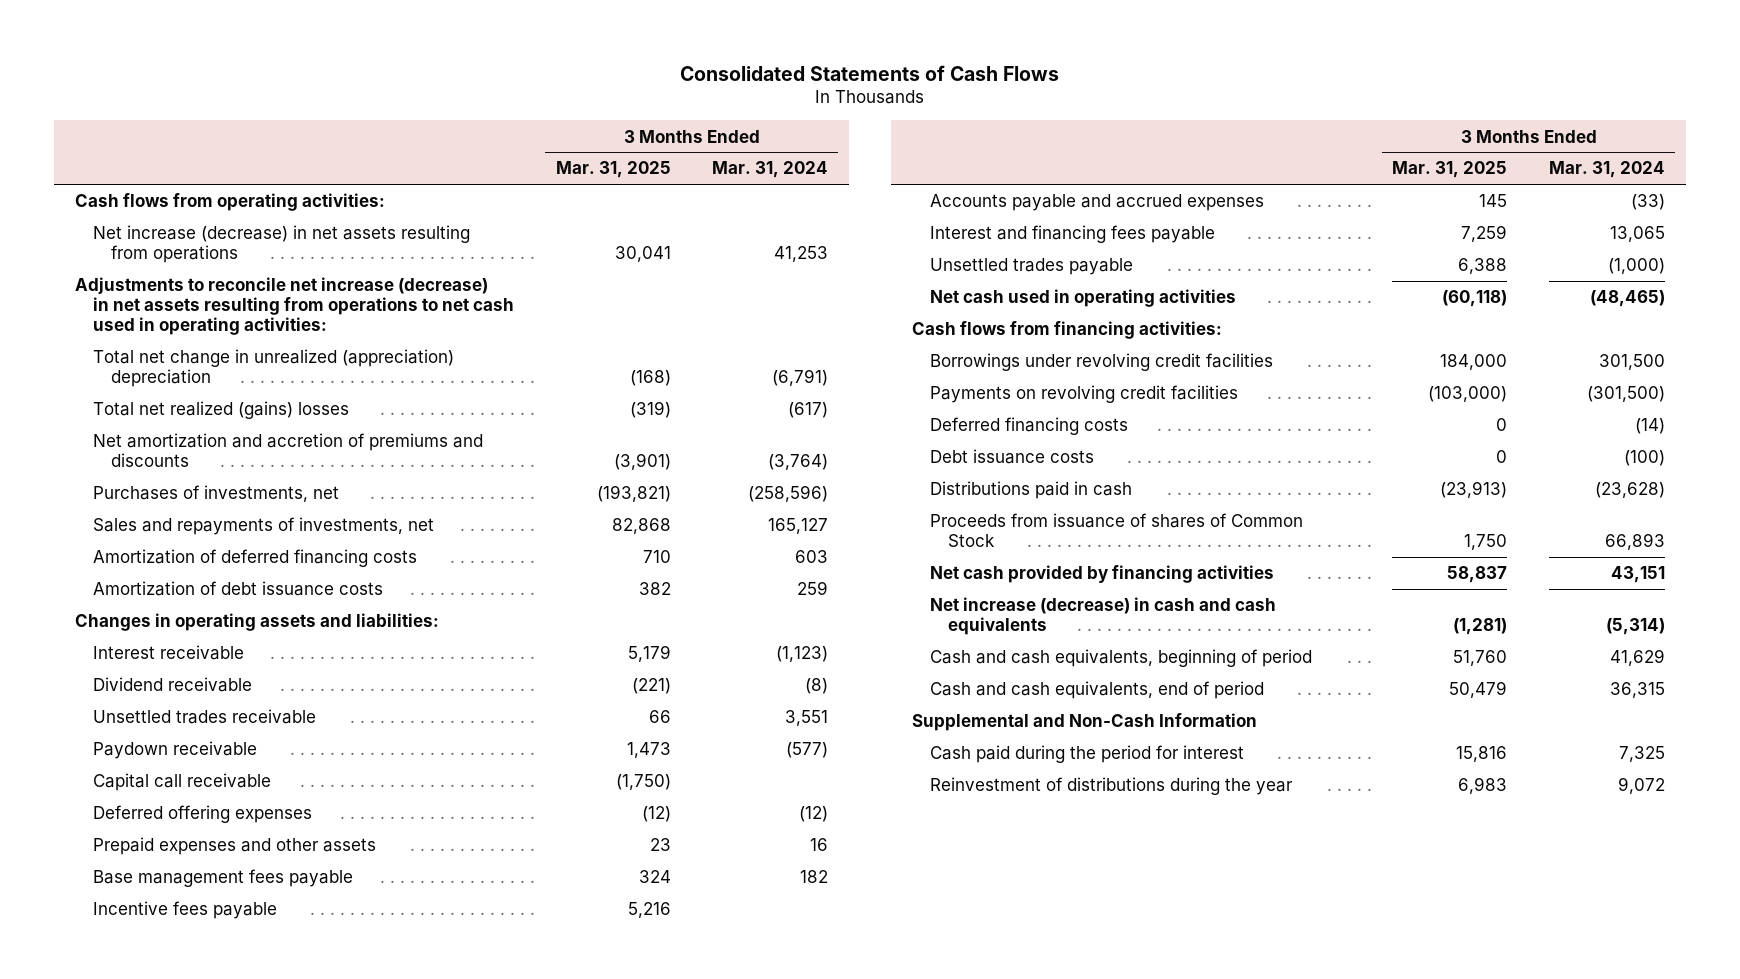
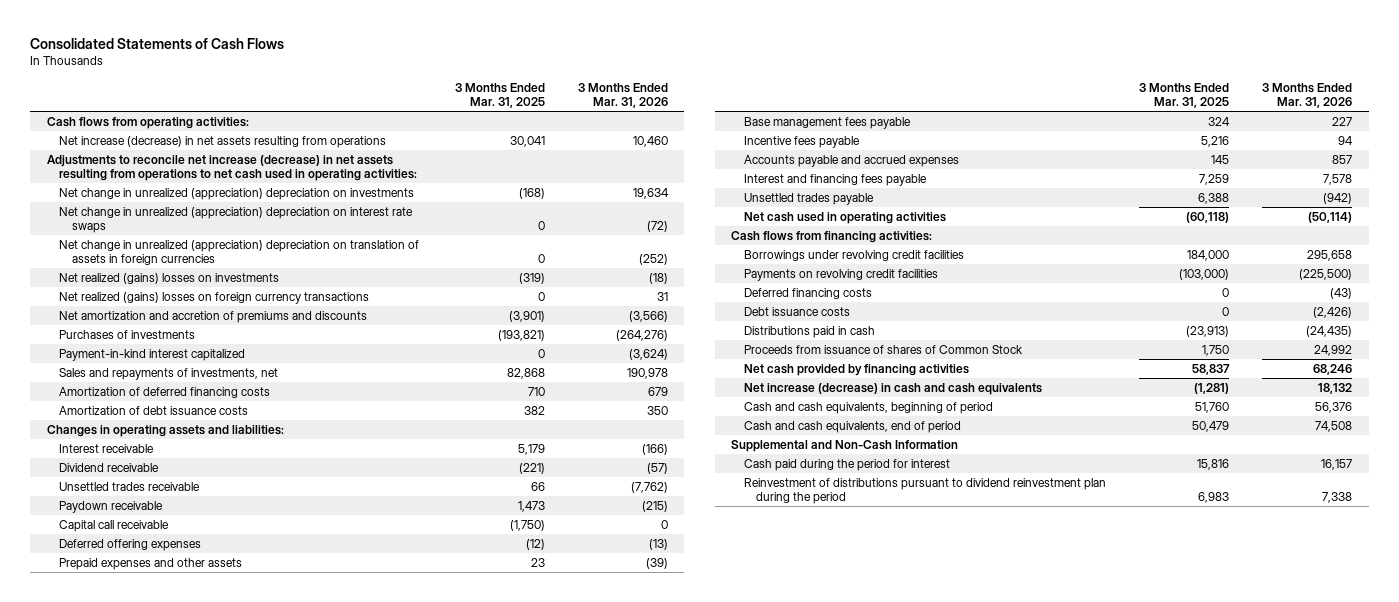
- | 3 Months Ended Mar. 31, 2025 | 3 Months Ended Mar. 31, 2024
+ | 3 Months Ended Mar. 31, 2025 | 3 Months Ended Mar. 31, 2026
- Total net change in unrealized (appreciation) depreciation | (168) | (6,791)
- Total net realized (gains) losses | (319) | (617)
+ Net change in unrealized (appreciation) depreciation on investments | (168) | 19,634
+ Net change in unrealized (appreciation) depreciation on interest rate swaps | 0 | (72)
+ Net change in unrealized (appreciation) depreciation on translation of assets in foreign currencies | 0 | (252)
+ Net realized (gains) losses on investments | (319) | (18)
+ Net realized (gains) losses on foreign currency transactions | 0 | 31
- Purchases of investments, net | (193,821) | (258,596)
+ Purchases of investments | (193,821) | (264,276)
+ Payment-in-kind interest capitalized | 0 | (3,624)
- Reinvestment of distributions during the year | 6,983 | 9,072
+ Reinvestment of distributions pursuant to dividend reinvestment plan during the period | 6,983 | 7,338

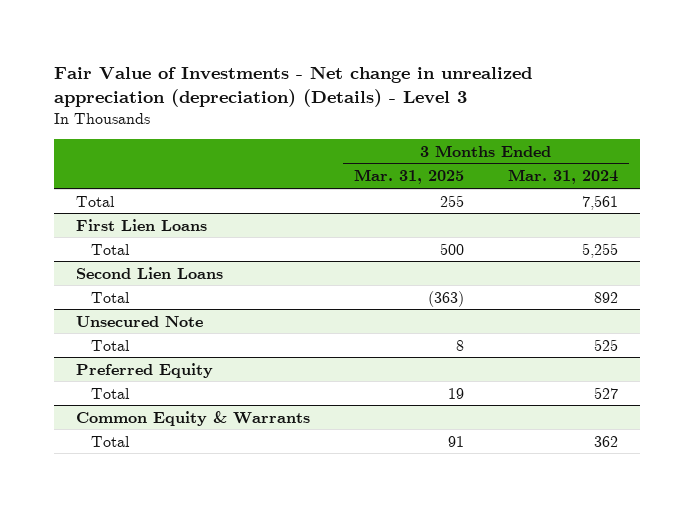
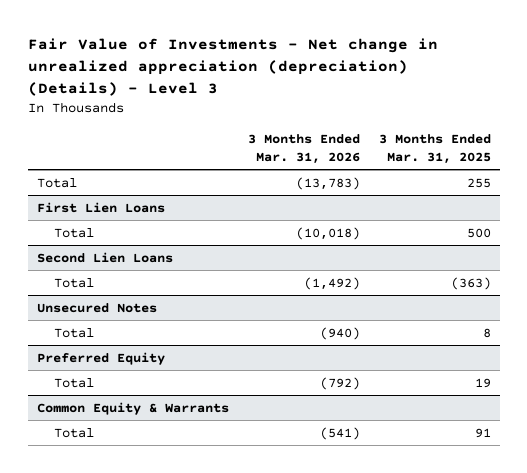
- | 3 Months Ended Mar. 31, 2025 | 3 Months Ended Mar. 31, 2024
+ | 3 Months Ended Mar. 31, 2026 | 3 Months Ended Mar. 31, 2025
- Unsecured Note
+ Unsecured Notes

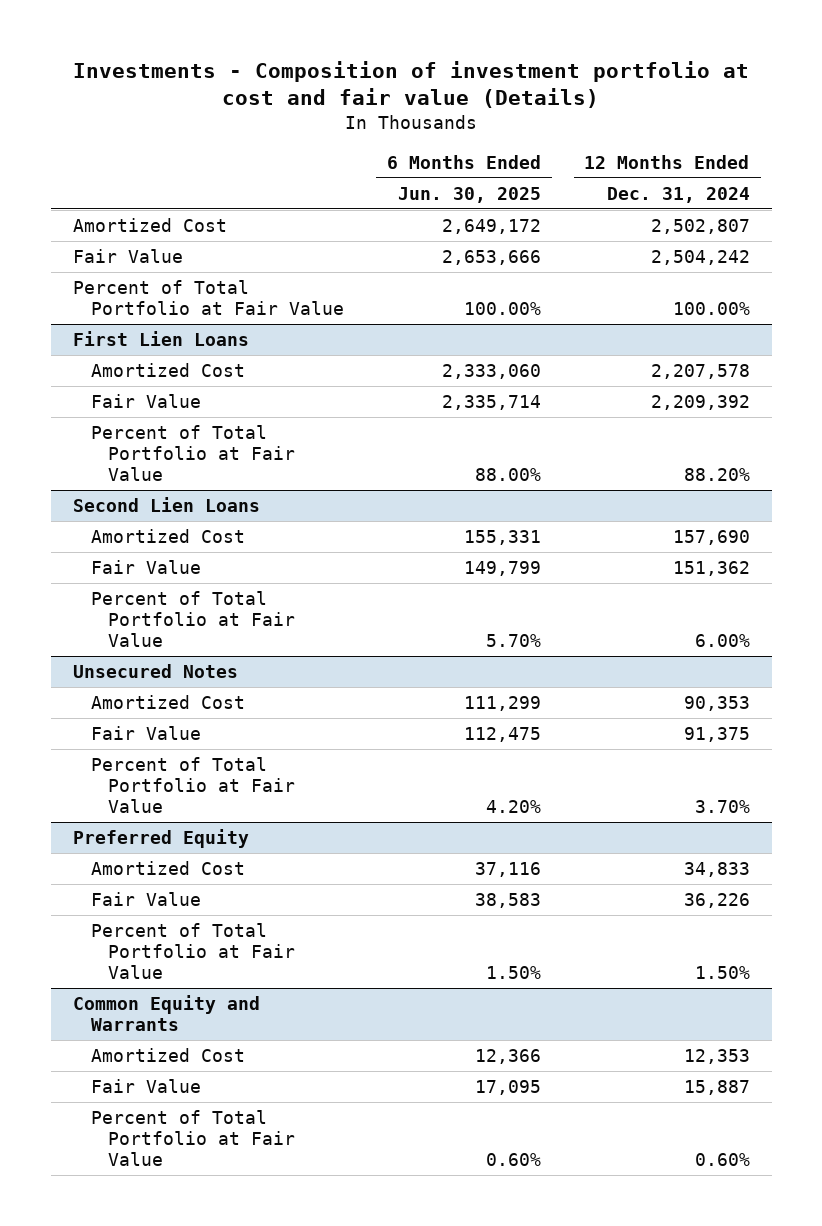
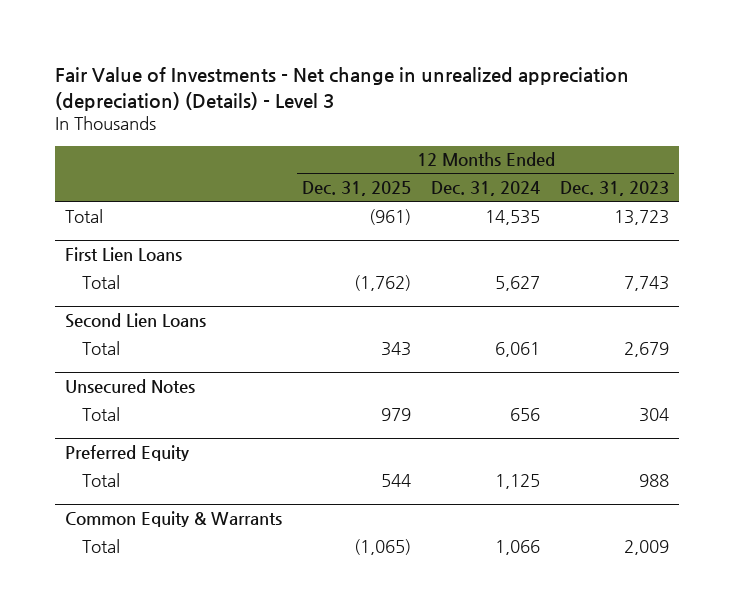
- Investments - Composition of investment portfolio at cost and fair value (Details)
+ Fair Value of Investments - Net change in unrealized appreciation (depreciation) (Details) - Level 3
- | 6 Months Ended Jun. 30, 2025 | 12 Months Ended Dec. 31, 2024
+ | 12 Months Ended Dec. 31, 2025 | 12 Months Ended Dec. 31, 2024 | 12 Months Ended Dec. 31, 2023
- Amortized Cost | 2,649,172 | 2,502,807
- Fair Value | 2,653,666 | 2,504,242
- Percent of Total Portfolio at Fair Value | 100.00% | 100.00%
+ Total | (961) | 14,535 | 13,723
@ First Lien Loans
- Amortized Cost | 2,333,060 | 2,207,578
- Fair Value | 2,335,714 | 2,209,392
- Percent of Total Portfolio at Fair Value | 88.00% | 88.20%
+ Total | (1,762) | 5,627 | 7,743
@ Second Lien Loans
- Amortized Cost | 155,331 | 157,690
- Fair Value | 149,799 | 151,362
- Percent of Total Portfolio at Fair Value | 5.70% | 6.00%
+ Total | 343 | 6,061 | 2,679
@ Unsecured Notes
- Amortized Cost | 111,299 | 90,353
- Fair Value | 112,475 | 91,375
- Percent of Total Portfolio at Fair Value | 4.20% | 3.70%
+ Total | 979 | 656 | 304
@ Preferred Equity
- Amortized Cost | 37,116 | 34,833
- Fair Value | 38,583 | 36,226
- Percent of Total Portfolio at Fair Value | 1.50% | 1.50%
- Common Equity and Warrants
- Amortized Cost | 12,366 | 12,353
- Fair Value | 17,095 | 15,887
- Percent of Total Portfolio at Fair Value | 0.60% | 0.60%
@ Preferred Equity
+ Total | 544 | 1,125 | 988
+ Common Equity & Warrants
+ Total | (1,065) | 1,066 | 2,009

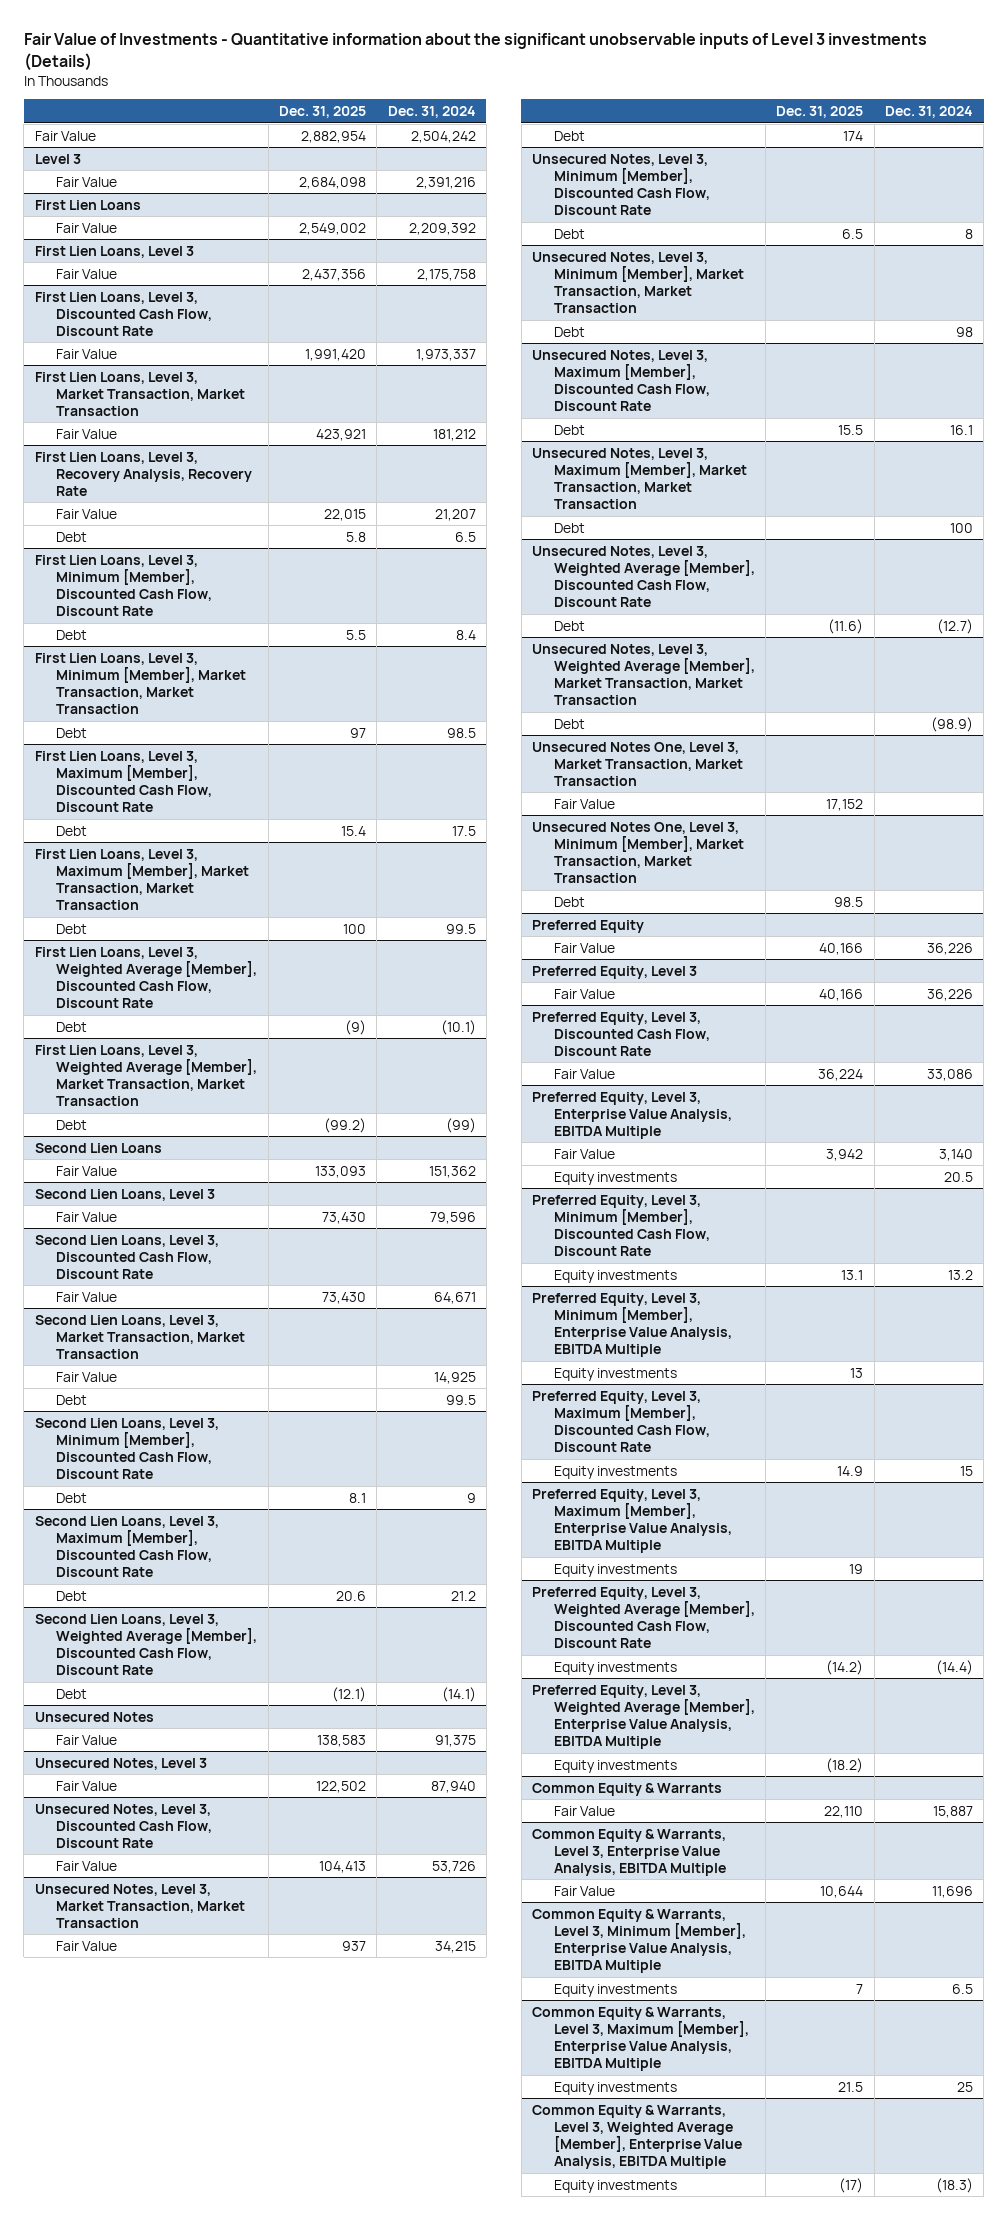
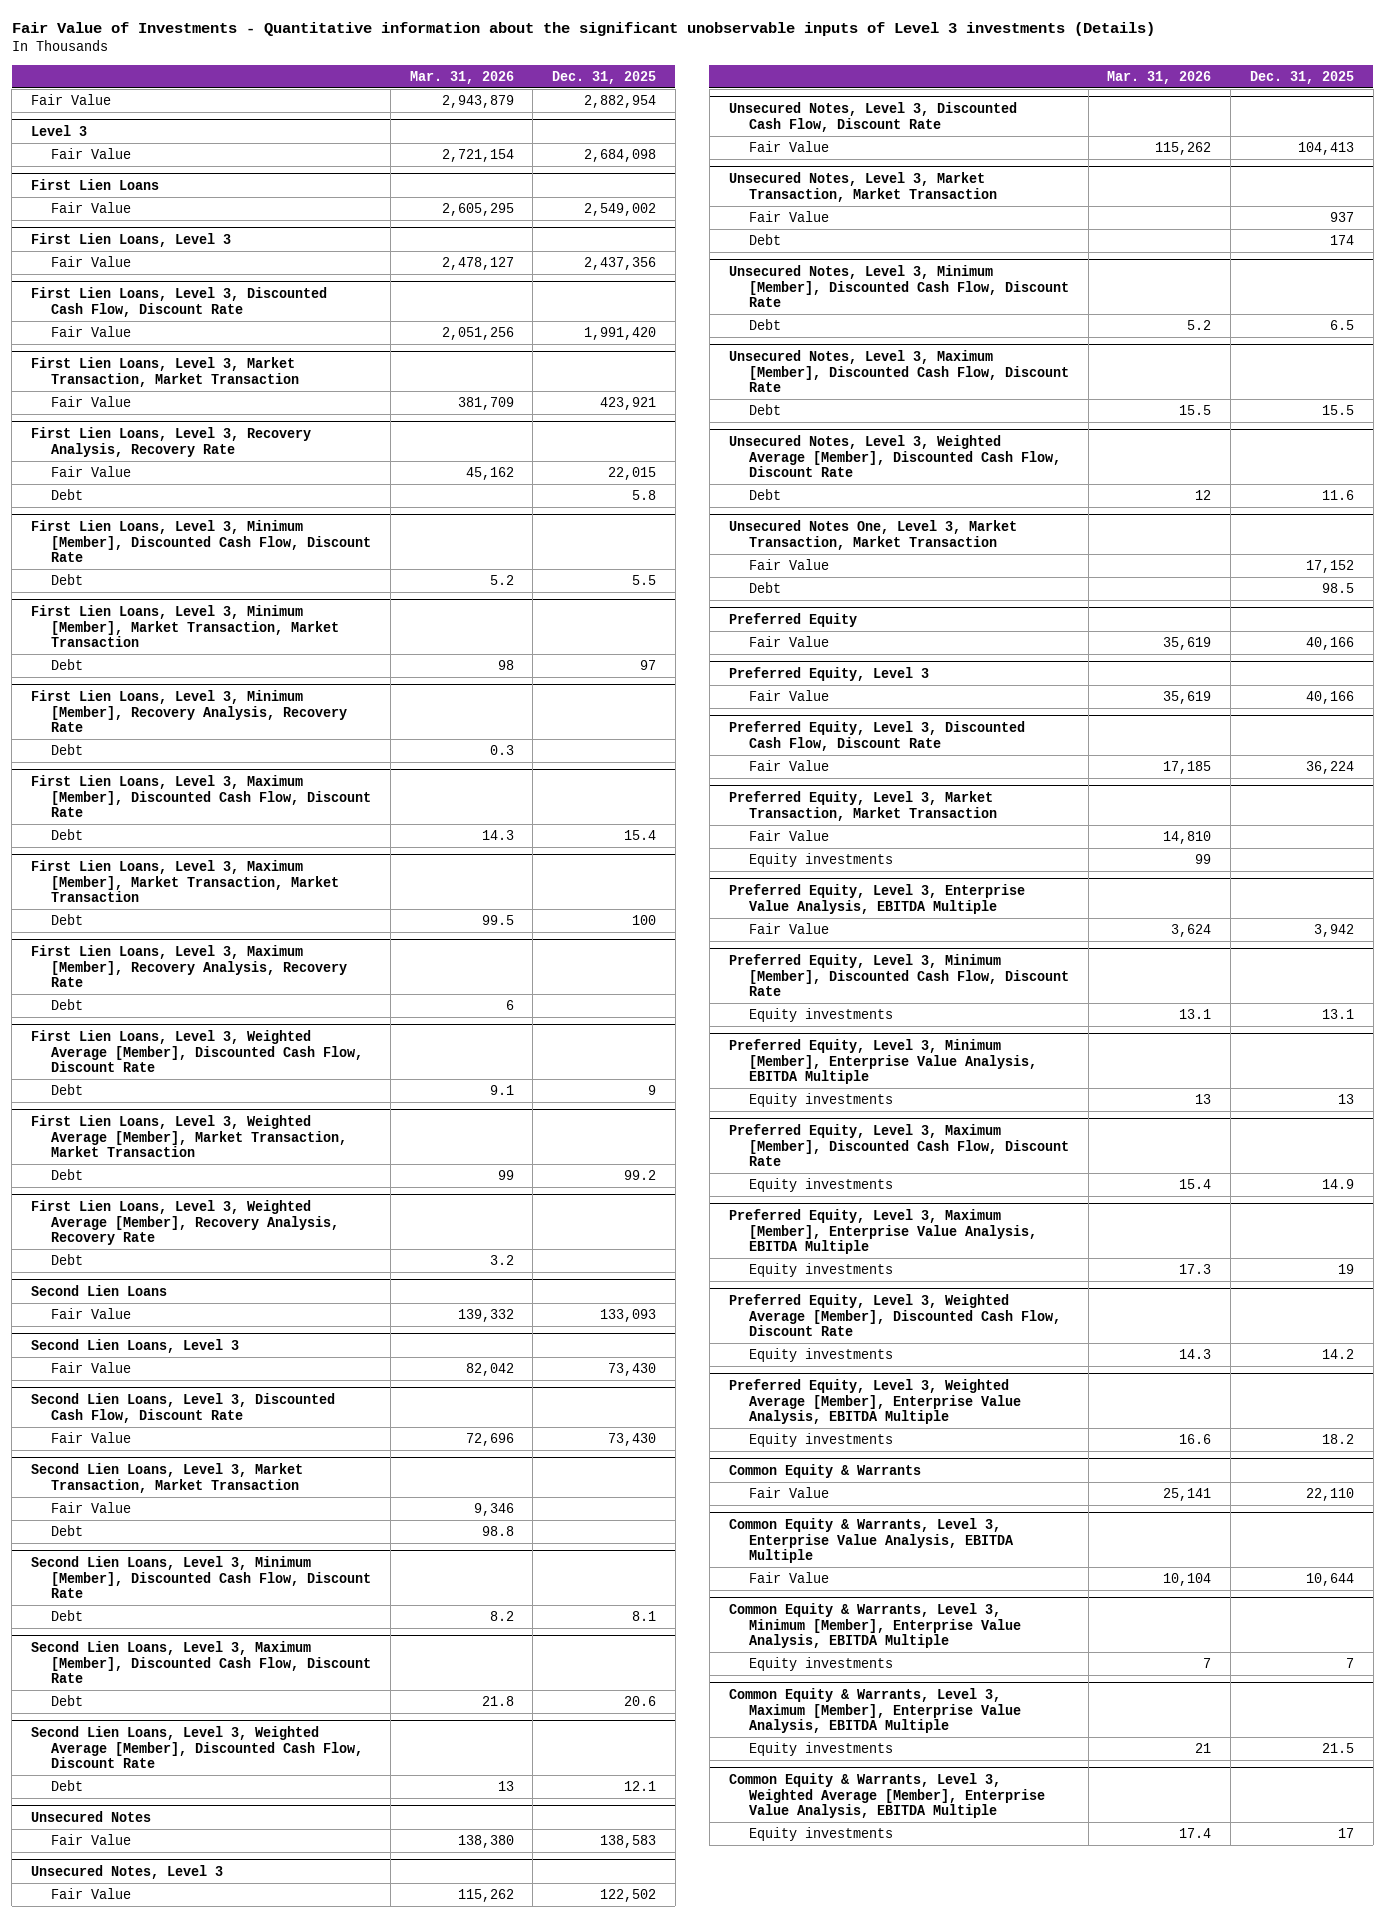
- | Dec. 31, 2025 | Dec. 31, 2024
+ | Mar. 31, 2026 | Dec. 31, 2025
+ First Lien Loans, Level 3, Minimum [Member], Recovery Analysis, Recovery Rate
+ Debt | 0.3 |
+ First Lien Loans, Level 3, Maximum [Member], Recovery Analysis, Recovery Rate
+ Debt | 6 |
@ First Lien Loans, Level 3, Weighted Average [Member], Discounted Cash Flow, Discount Rate
- Debt | (9) | (10.1)
+ Debt | 9.1 | 9
@ First Lien Loans, Level 3, Weighted Average [Member], Market Transaction, Market Transaction
- Debt | (99.2) | (99)
+ Debt | 99 | 99.2
+ First Lien Loans, Level 3, Weighted Average [Member], Recovery Analysis, Recovery Rate
+ Debt | 3.2 |
@ Second Lien Loans, Level 3, Weighted Average [Member], Discounted Cash Flow, Discount Rate
- Debt | (12.1) | (14.1)
+ Debt | 13 | 12.1
- Unsecured Notes, Level 3, Minimum [Member], Market Transaction, Market Transaction
- Debt | | 98
- Unsecured Notes, Level 3, Maximum [Member], Market Transaction, Market Transaction
- Debt | | 100
@ Unsecured Notes, Level 3, Weighted Average [Member], Discounted Cash Flow, Discount Rate
- Debt | (11.6) | (12.7)
- Unsecured Notes, Level 3, Weighted Average [Member], Market Transaction, Market Transaction
- Debt | | (98.9)
@ Unsecured Notes, Level 3, Weighted Average [Member], Discounted Cash Flow, Discount Rate
+ Debt | 12 | 11.6
- Unsecured Notes One, Level 3, Minimum [Member], Market Transaction, Market Transaction
+ Preferred Equity, Level 3, Market Transaction, Market Transaction
+ Fair Value | 14,810 |
+ Equity investments | 99 |
@ Preferred Equity, Level 3, Enterprise Value Analysis, EBITDA Multiple
- Equity investments | | 20.5
@ Preferred Equity, Level 3, Weighted Average [Member], Discounted Cash Flow, Discount Rate
- Equity investments | (14.2) | (14.4)
+ Equity investments | 14.3 | 14.2
@ Preferred Equity, Level 3, Weighted Average [Member], Enterprise Value Analysis, EBITDA Multiple
- Equity investments | (18.2) |
+ Equity investments | 16.6 | 18.2
@ Common Equity & Warrants, Level 3, Weighted Average [Member], Enterprise Value Analysis, EBITDA Multiple
- Equity investments | (17) | (18.3)
+ Equity investments | 17.4 | 17

